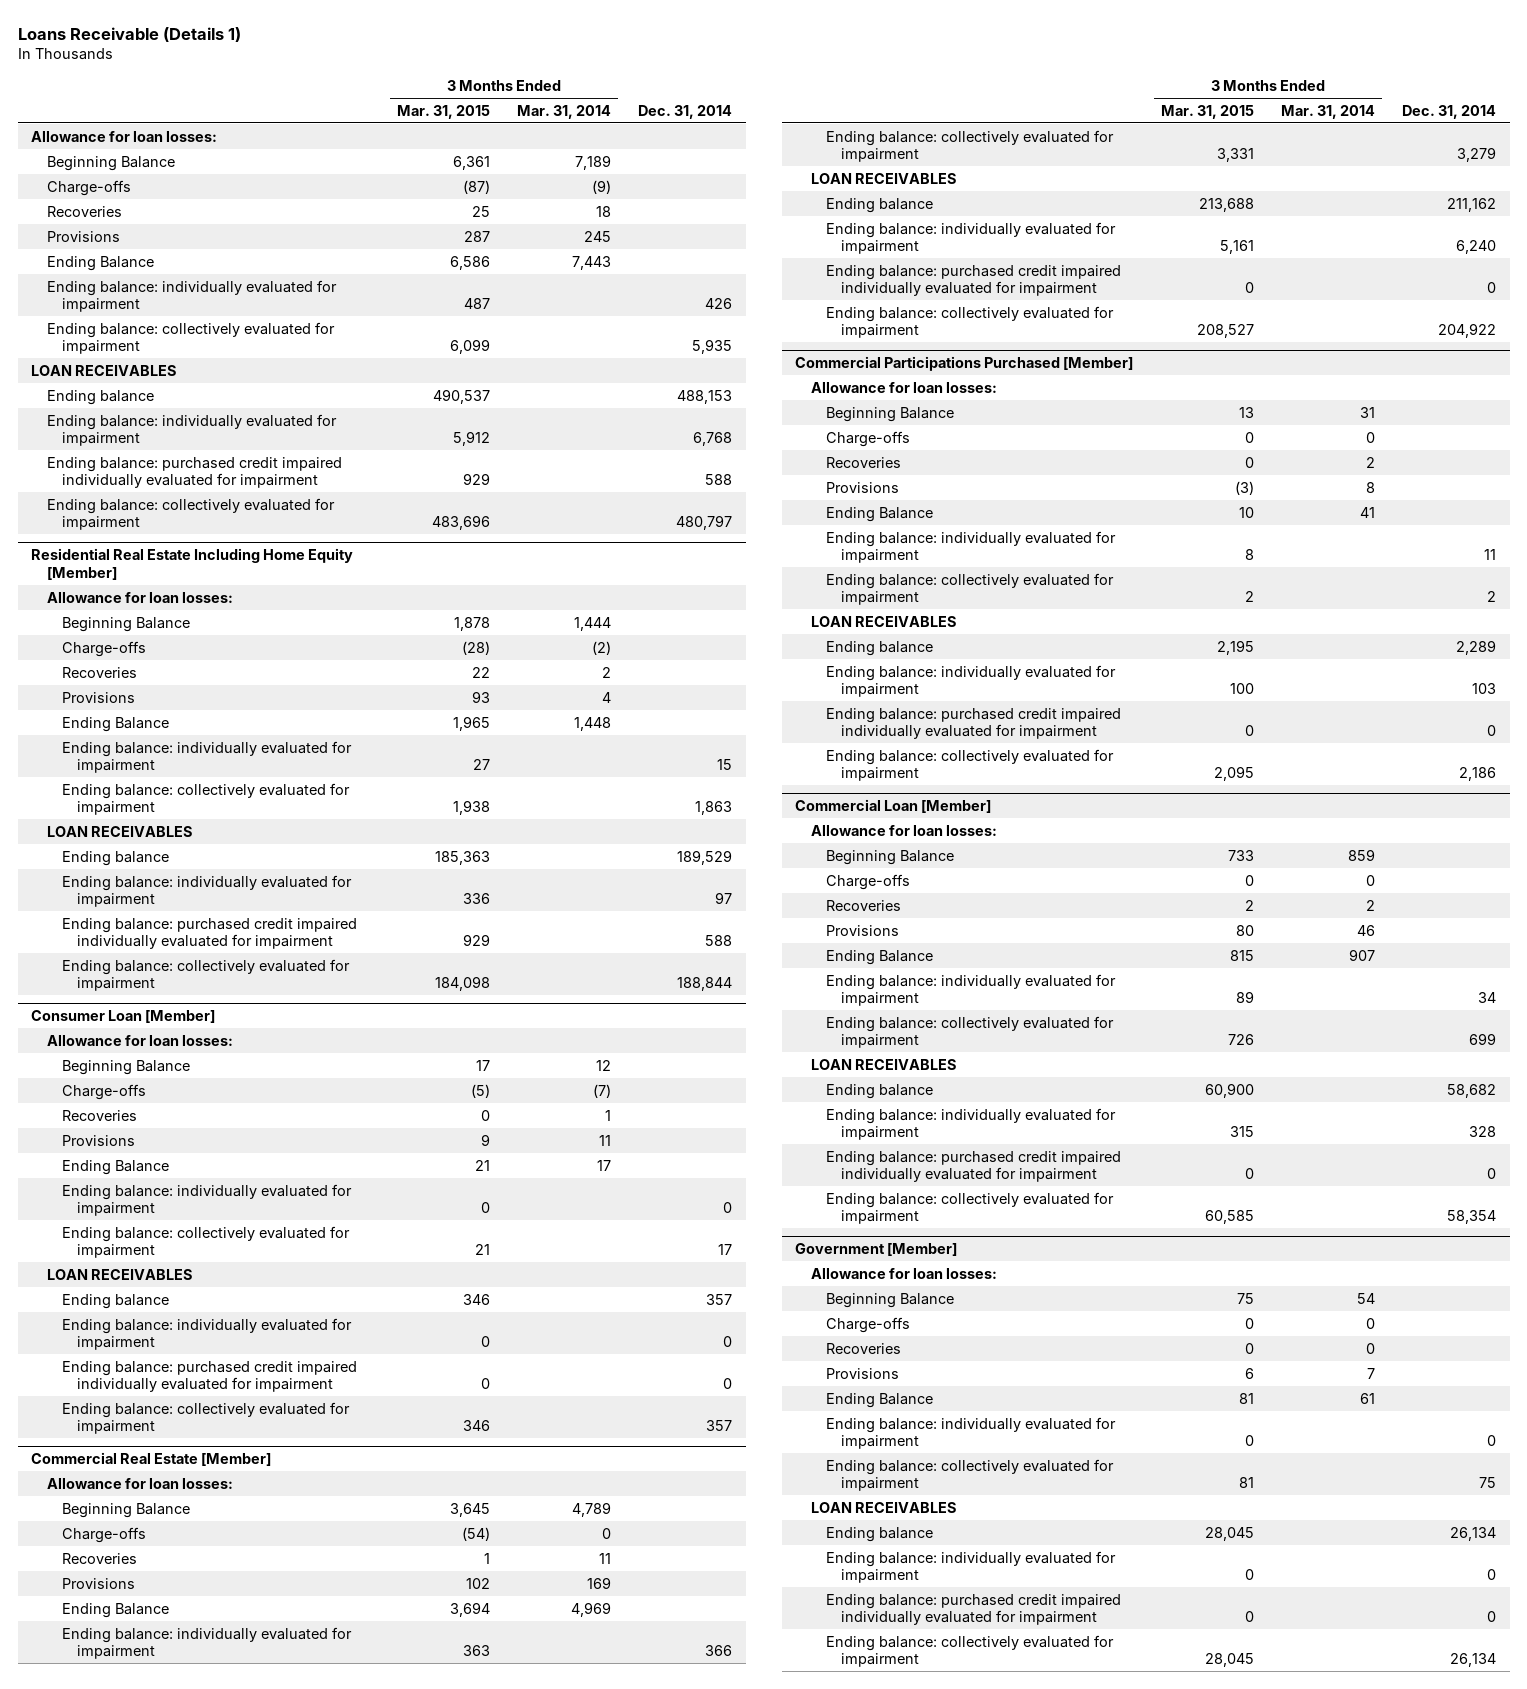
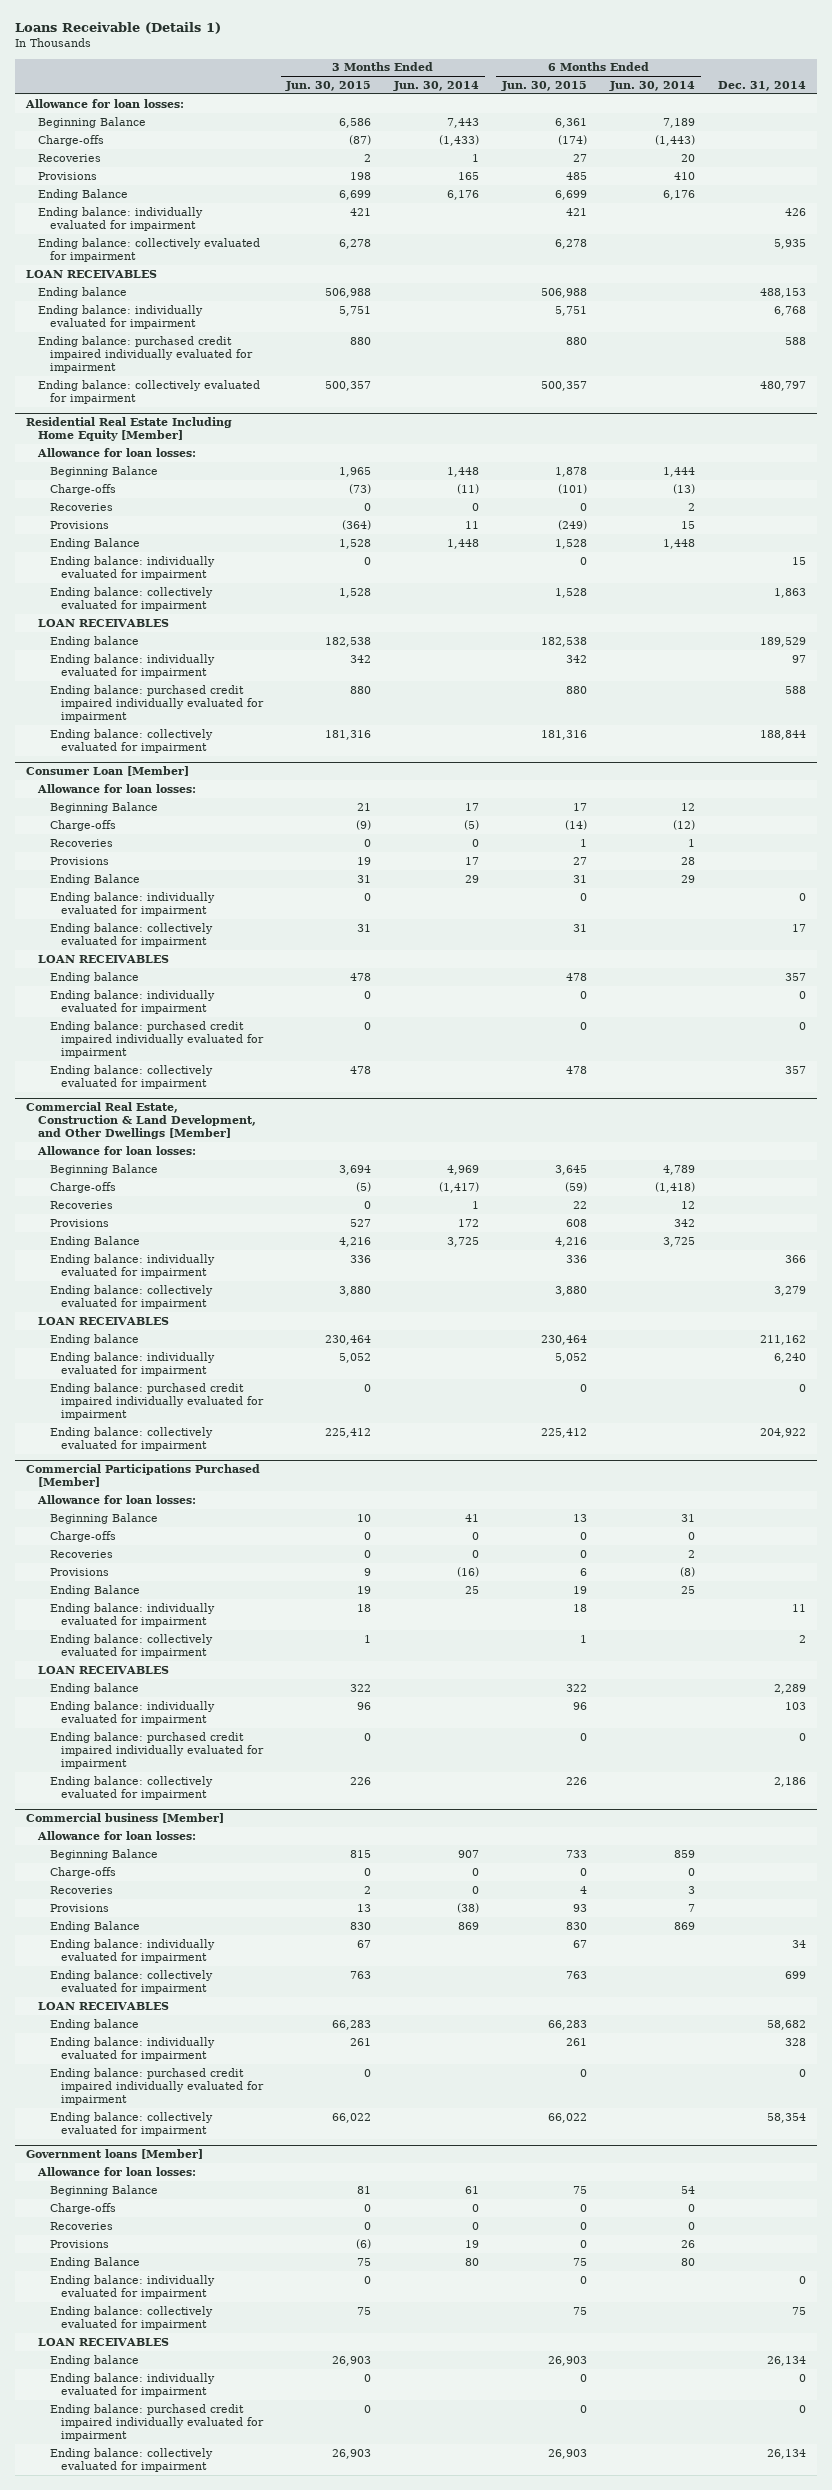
- | 3 Months Ended Mar. 31, 2015 | 3 Months Ended Mar. 31, 2014 | Dec. 31, 2014
+ | 3 Months Ended Jun. 30, 2015 | 3 Months Ended Jun. 30, 2014 | 6 Months Ended Jun. 30, 2015 | 6 Months Ended Jun. 30, 2014 | Dec. 31, 2014
- Commercial Real Estate [Member]
+ Commercial Real Estate, Construction & Land Development, and Other Dwellings [Member]
- Commercial Loan [Member]
+ Commercial business [Member]
- Government [Member]
+ Government loans [Member]

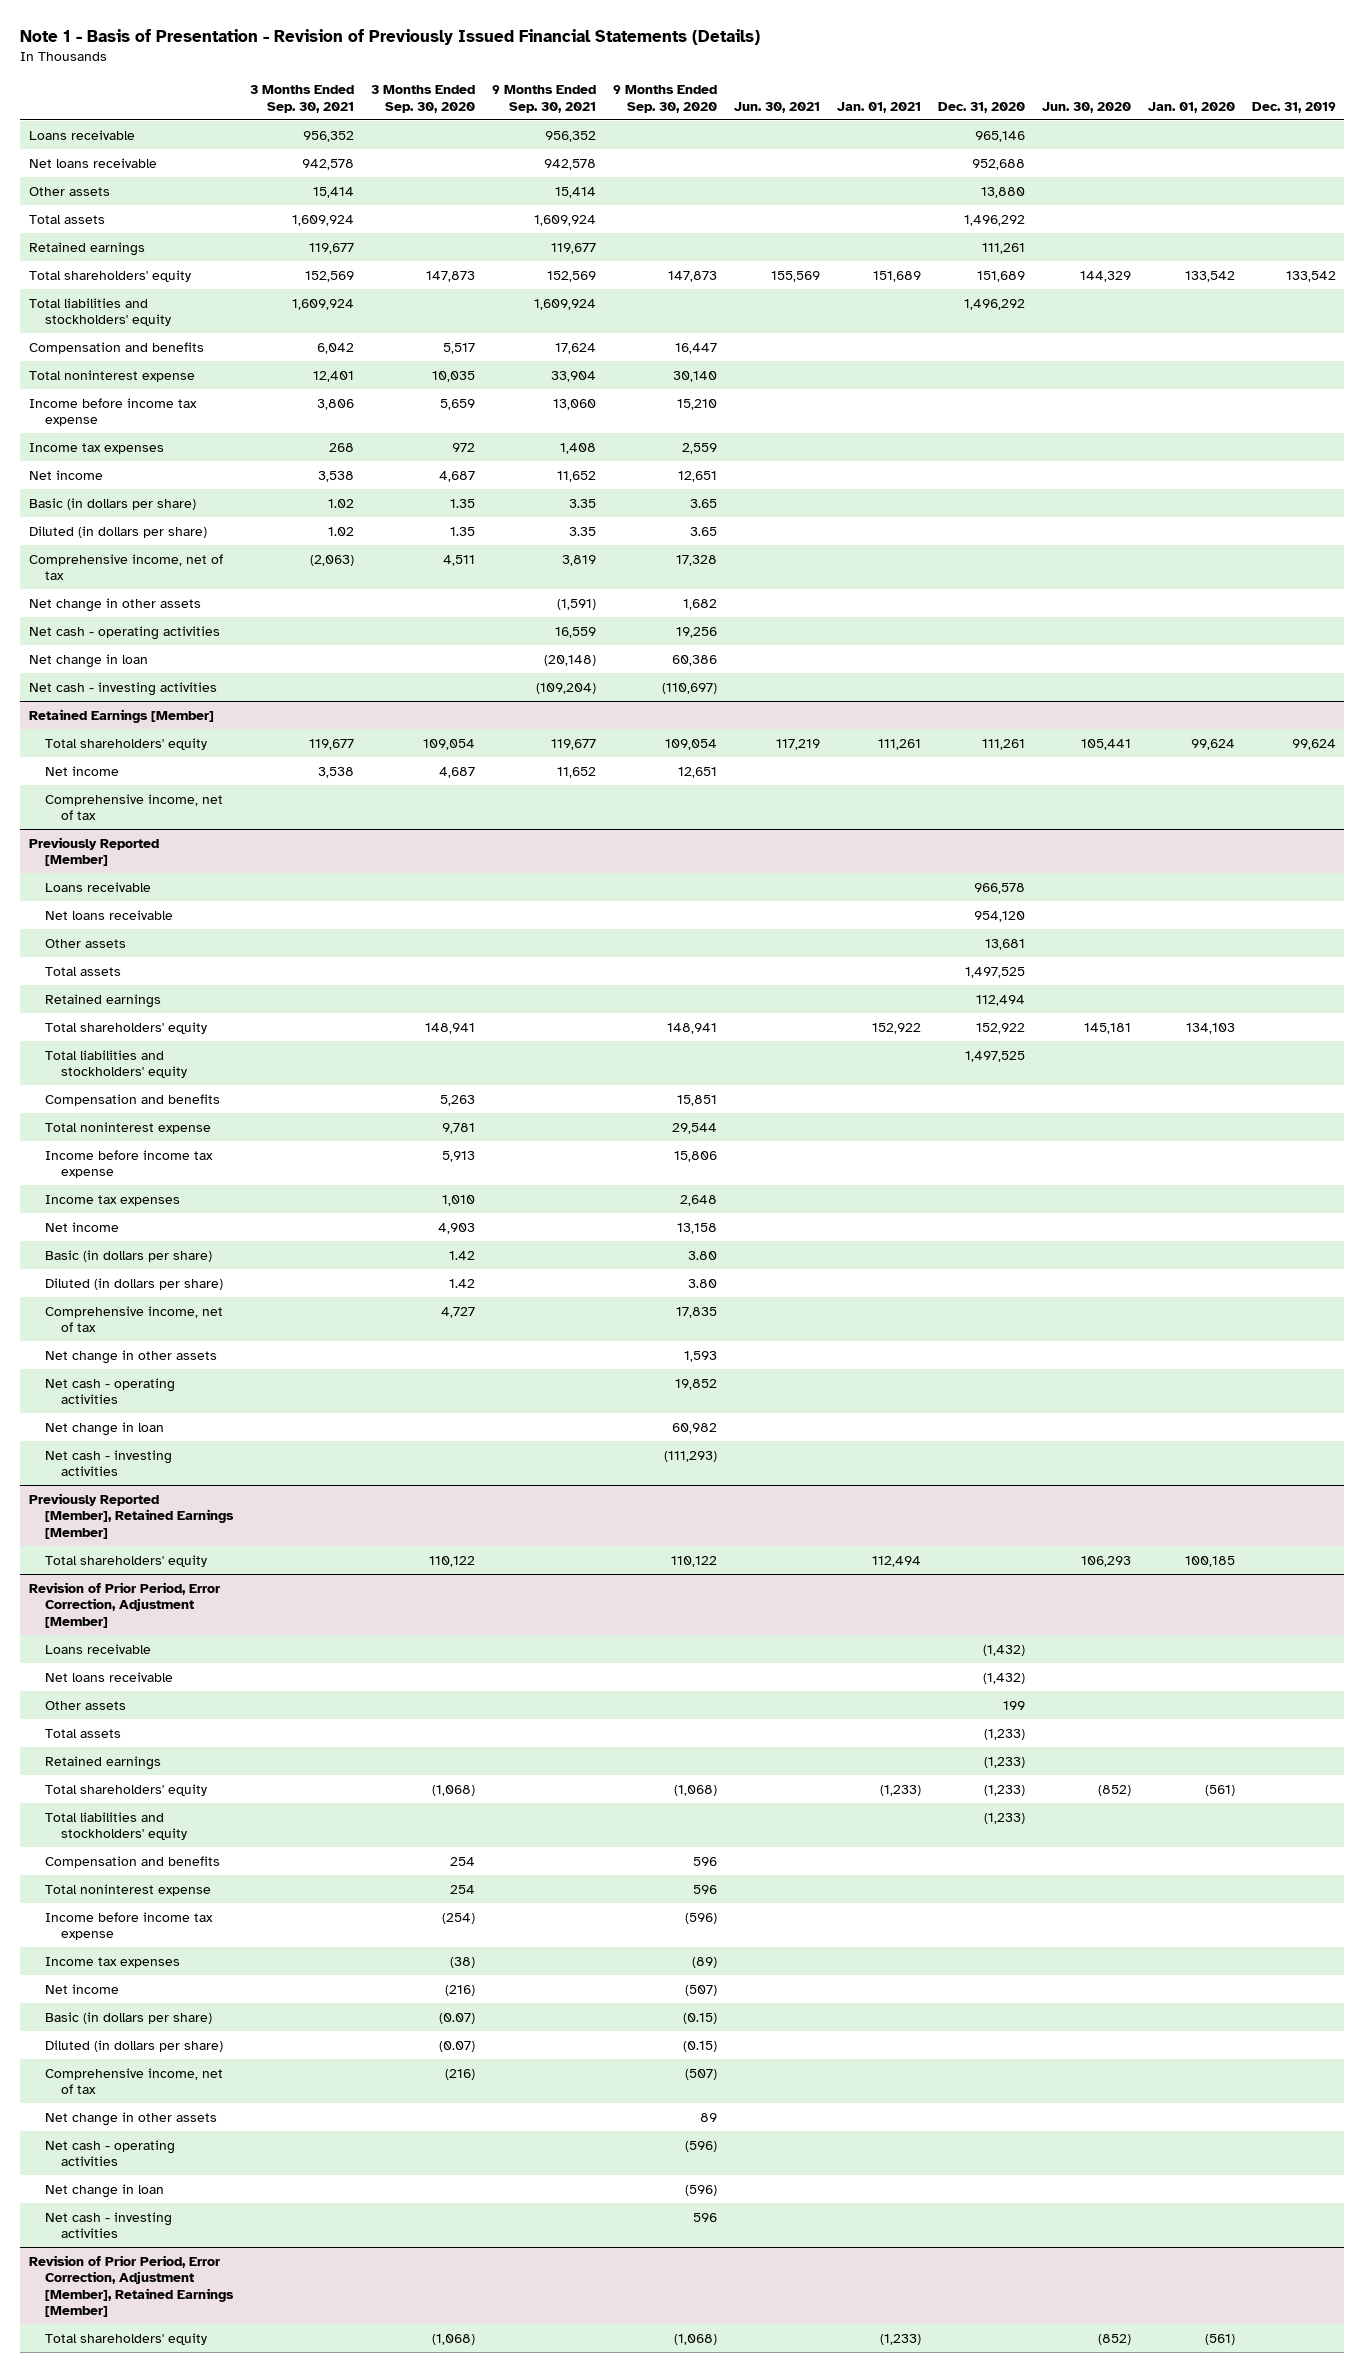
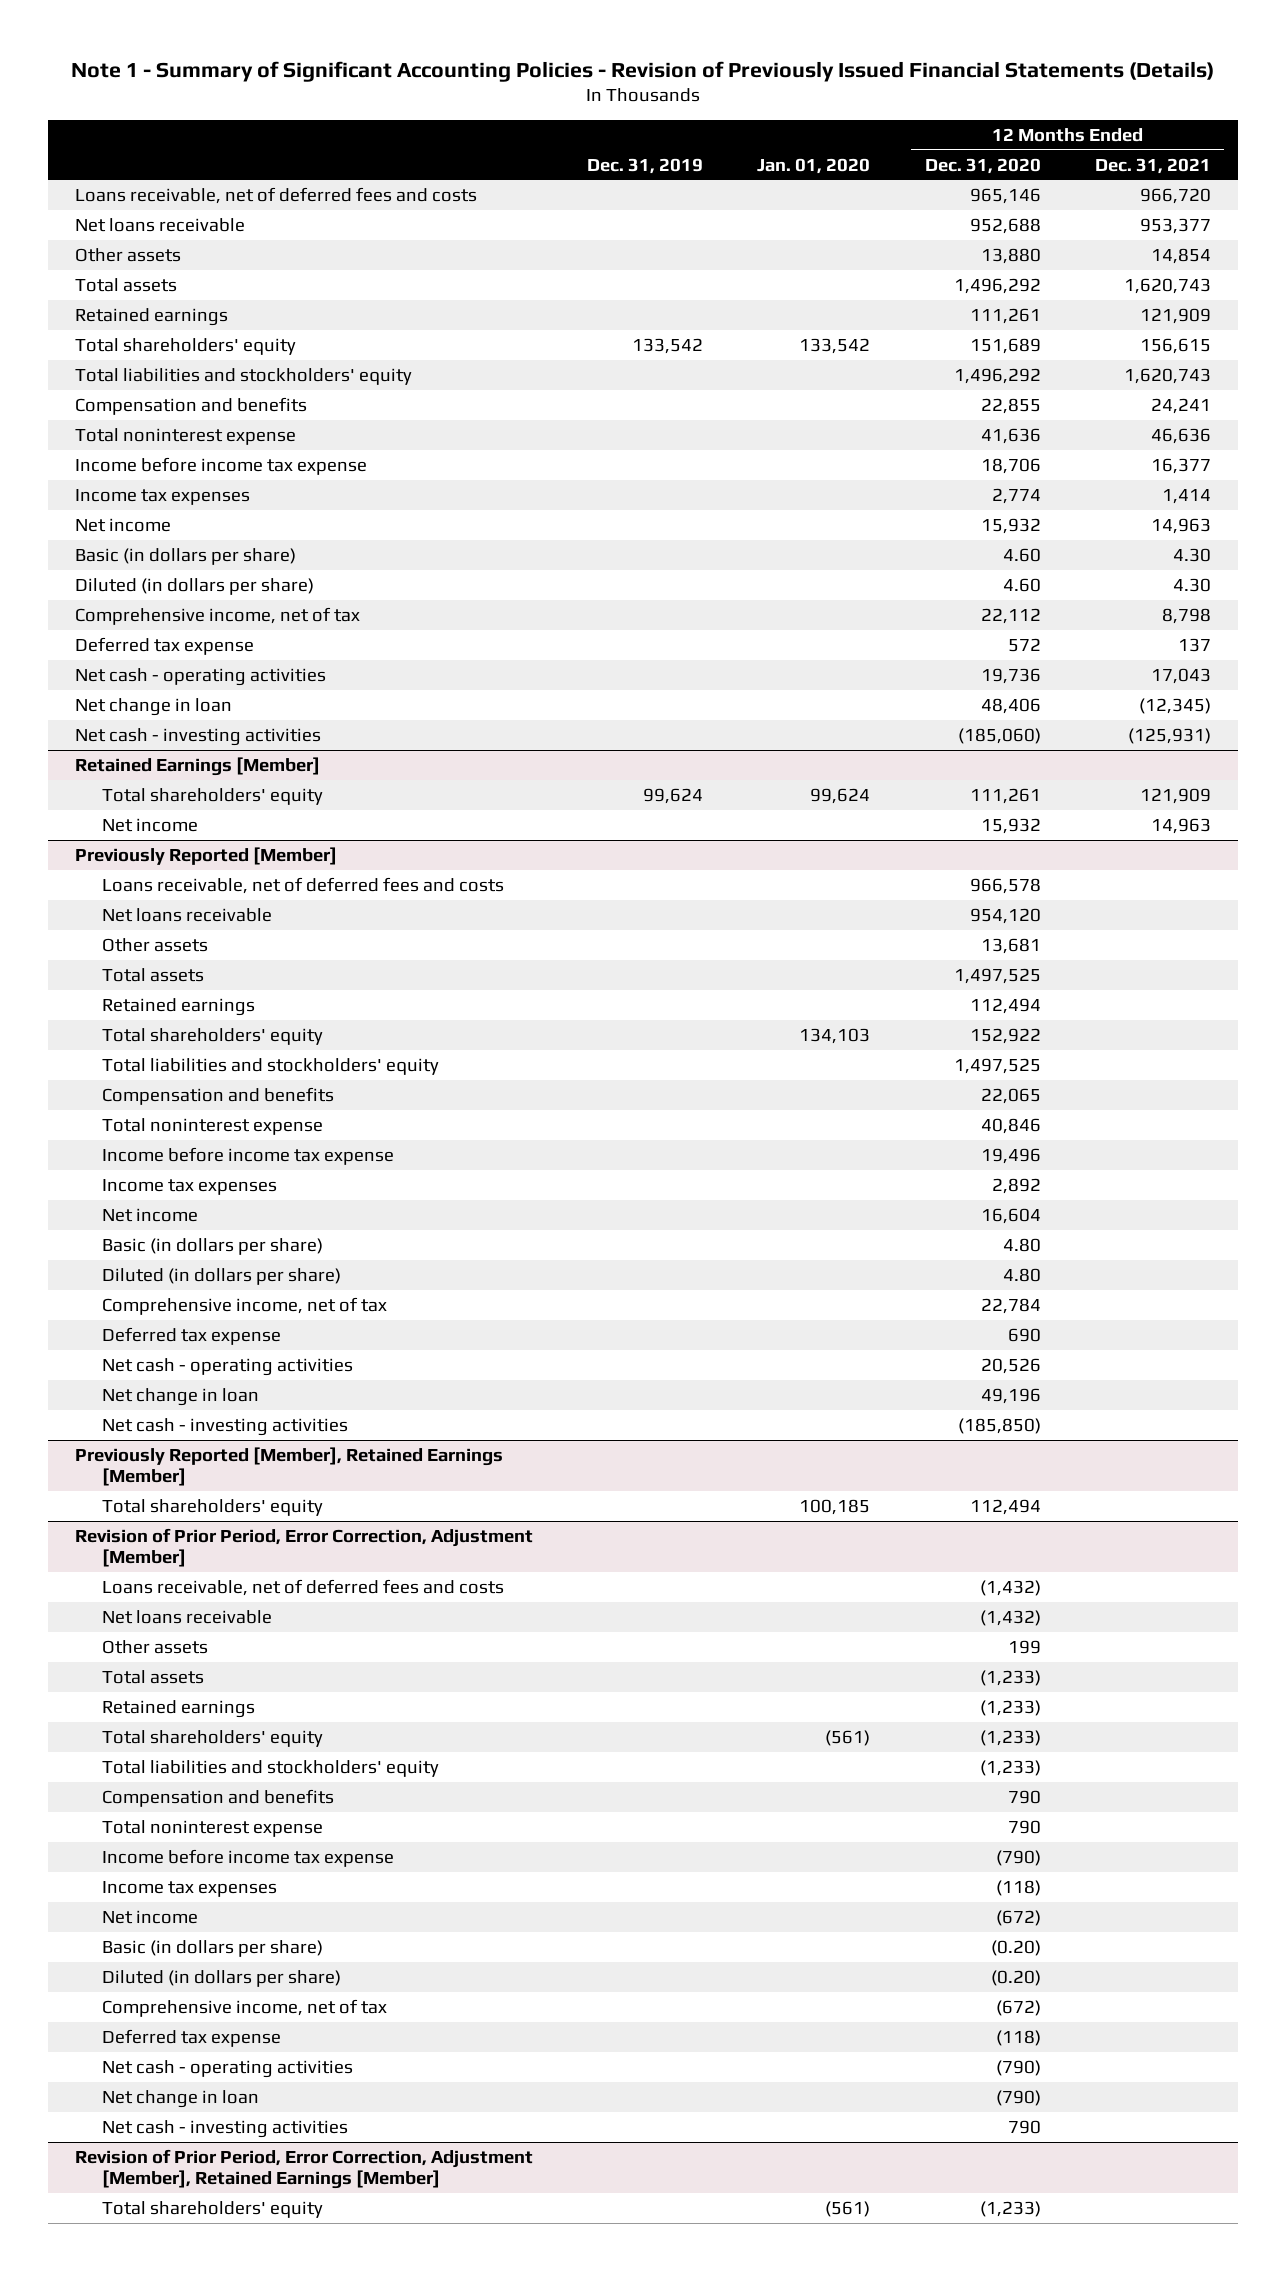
- Note 1 - Basis of Presentation - Revision of Previously Issued Financial Statements (Details)
+ Note 1 - Summary of Significant Accounting Policies - Revision of Previously Issued Financial Statements (Details)
- | 3 Months Ended Sep. 30, 2021 | 3 Months Ended Sep. 30, 2020 | 9 Months Ended Sep. 30, 2021 | 9 Months Ended Sep. 30, 2020 | Jun. 30, 2021 | Jan. 01, 2021 | Dec. 31, 2020 | Jun. 30, 2020 | Jan. 01, 2020 | Dec. 31, 2019
+ | Dec. 31, 2019 | Jan. 01, 2020 | 12 Months Ended Dec. 31, 2020 | 12 Months Ended Dec. 31, 2021
- Loans receivable | 956,352 | | 956,352 | | | | 965,146 | | |
+ Loans receivable, net of deferred fees and costs | | | 965,146 | 966,720
- Net change in other assets | | | (1,591) | 1,682 | | | | | |
+ Deferred tax expense | | | 572 | 137
@ Retained Earnings [Member]
- Comprehensive income, net of tax
@ Previously Reported [Member]
- Loans receivable | | | | | | | 966,578 | | |
+ Loans receivable, net of deferred fees and costs | | | 966,578 |
- Net change in other assets | | | | 1,593 | | | | | |
+ Deferred tax expense | | | 690 |
@ Revision of Prior Period, Error Correction, Adjustment [Member]
- Loans receivable | | | | | | | (1,432) | | |
+ Loans receivable, net of deferred fees and costs | | | (1,432) |
- Net change in other assets | | | | 89 | | | | | |
+ Deferred tax expense | | | (118) |

